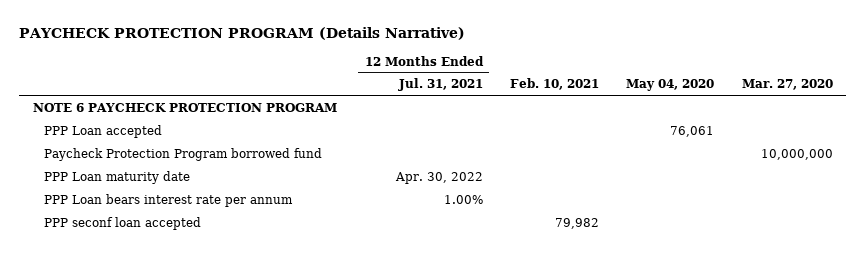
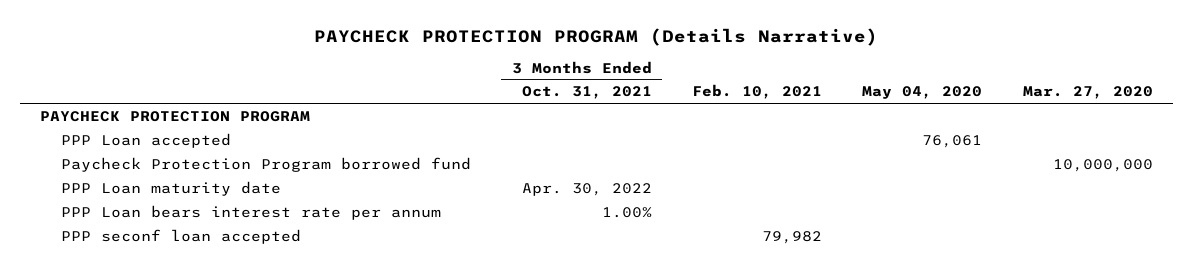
- | 12 Months Ended Jul. 31, 2021 | Feb. 10, 2021 | May 04, 2020 | Mar. 27, 2020
+ | 3 Months Ended Oct. 31, 2021 | Feb. 10, 2021 | May 04, 2020 | Mar. 27, 2020
- NOTE 6 PAYCHECK PROTECTION PROGRAM
+ PAYCHECK PROTECTION PROGRAM

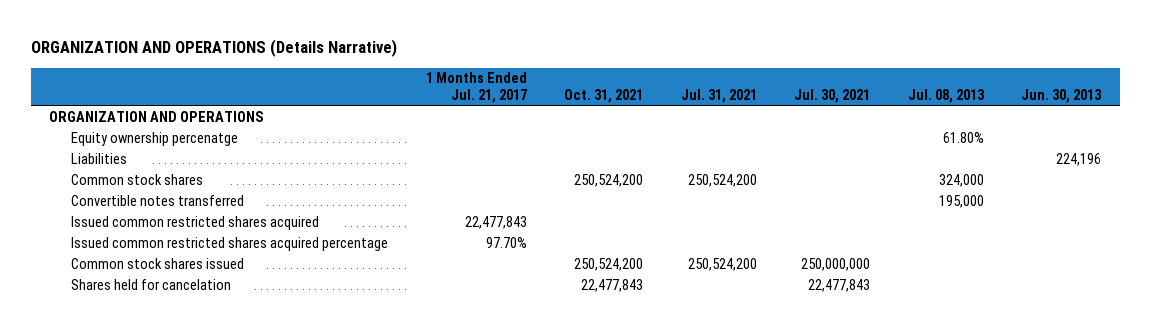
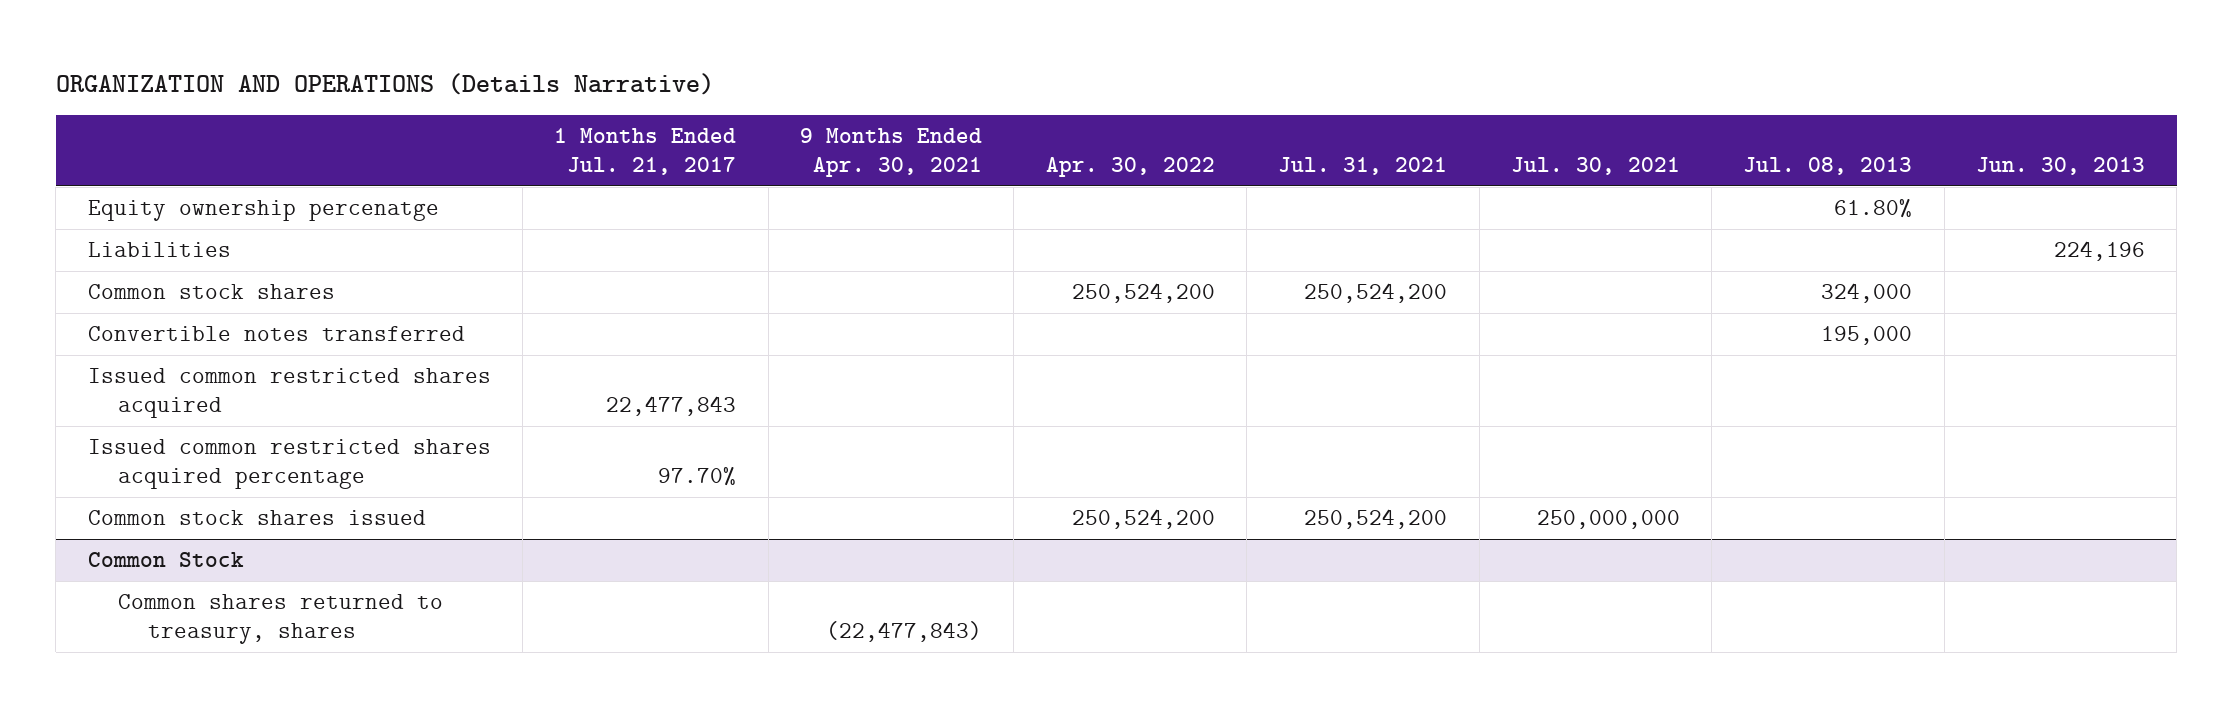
- | 1 Months Ended Jul. 21, 2017 | Oct. 31, 2021 | Jul. 31, 2021 | Jul. 30, 2021 | Jul. 08, 2013 | Jun. 30, 2013
+ | 1 Months Ended Jul. 21, 2017 | 9 Months Ended Apr. 30, 2021 | Apr. 30, 2022 | Jul. 31, 2021 | Jul. 30, 2021 | Jul. 08, 2013 | Jun. 30, 2013
- ORGANIZATION AND OPERATIONS
- Shares held for cancelation | | 22,477,843 | | 22,477,843 | |
+ Common Stock
+ Common shares returned to treasury, shares | | (22,477,843) | | | | |

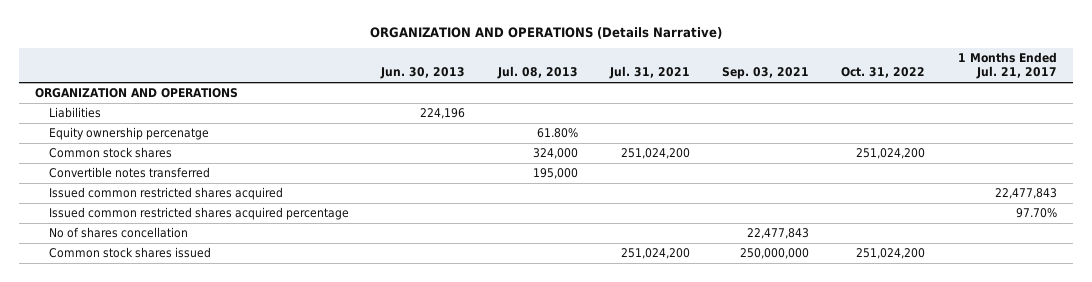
- | 1 Months Ended Jul. 21, 2017 | 9 Months Ended Apr. 30, 2021 | Apr. 30, 2022 | Jul. 31, 2021 | Jul. 30, 2021 | Jul. 08, 2013 | Jun. 30, 2013
+ | Jun. 30, 2013 | Jul. 08, 2013 | Jul. 31, 2021 | Sep. 03, 2021 | Oct. 31, 2022 | 1 Months Ended Jul. 21, 2017
+ ORGANIZATION AND OPERATIONS
- Common stock shares | | | 250,524,200 | 250,524,200 | | 324,000 |
moved down: Equity ownership percenatge | | 61.80% | | | |
+ Common stock shares | | 324,000 | 251,024,200 | | 251,024,200 |
- Common stock shares issued | | | 250,524,200 | 250,524,200 | 250,000,000 | |
- Common Stock
- Common shares returned to treasury, shares | | (22,477,843) | | | | |
+ No of shares concellation | | | | 22,477,843 | |
+ Common stock shares issued | | | 251,024,200 | 250,000,000 | 251,024,200 |

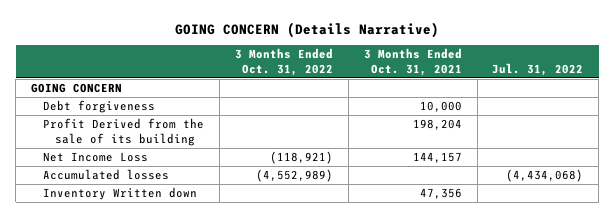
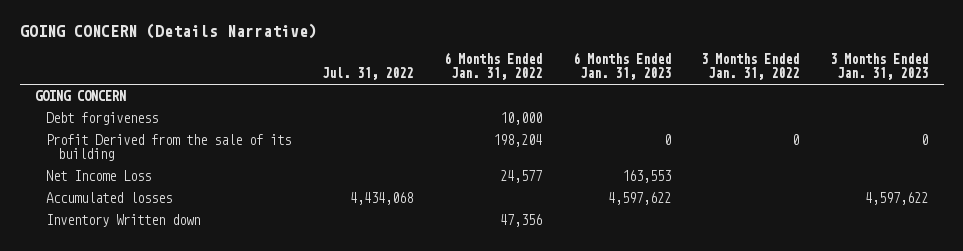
- | 3 Months Ended Oct. 31, 2022 | 3 Months Ended Oct. 31, 2021 | Jul. 31, 2022
+ | Jul. 31, 2022 | 6 Months Ended Jan. 31, 2022 | 6 Months Ended Jan. 31, 2023 | 3 Months Ended Jan. 31, 2022 | 3 Months Ended Jan. 31, 2023
- Accumulated losses | (4,552,989) | | (4,434,068)
+ Accumulated losses | 4,434,068 | | 4,597,622 | | 4,597,622

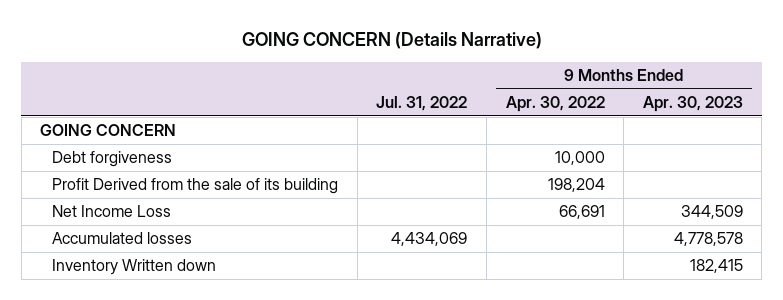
- | Jul. 31, 2022 | 6 Months Ended Jan. 31, 2022 | 6 Months Ended Jan. 31, 2023 | 3 Months Ended Jan. 31, 2022 | 3 Months Ended Jan. 31, 2023
+ | Jul. 31, 2022 | 9 Months Ended Apr. 30, 2022 | 9 Months Ended Apr. 30, 2023
- Accumulated losses | 4,434,068 | | 4,597,622 | | 4,597,622
+ Accumulated losses | 4,434,069 | | 4,778,578

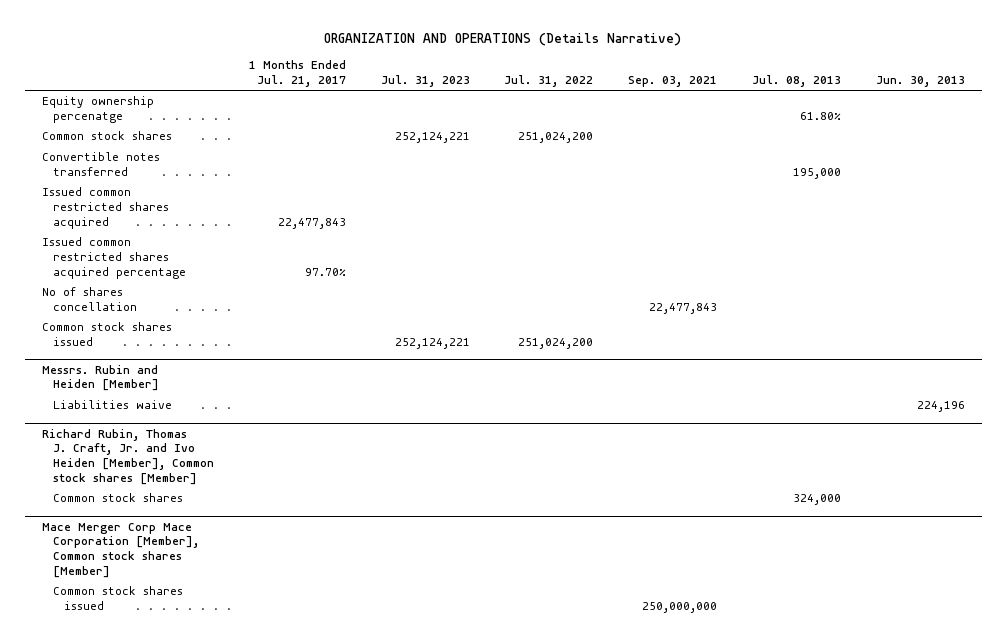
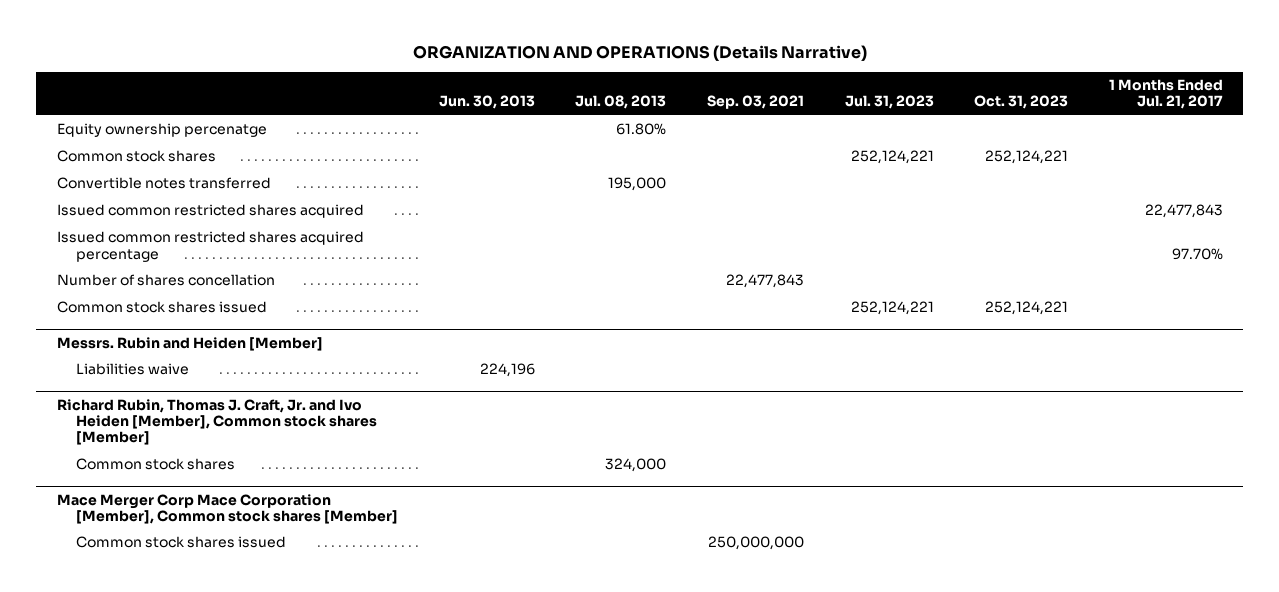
- | 1 Months Ended Jul. 21, 2017 | Jul. 31, 2023 | Jul. 31, 2022 | Sep. 03, 2021 | Jul. 08, 2013 | Jun. 30, 2013
+ | Jun. 30, 2013 | Jul. 08, 2013 | Sep. 03, 2021 | Jul. 31, 2023 | Oct. 31, 2023 | 1 Months Ended Jul. 21, 2017
- No of shares concellation | | | | 22,477,843 | |
+ Number of shares concellation | | | 22,477,843 | | |

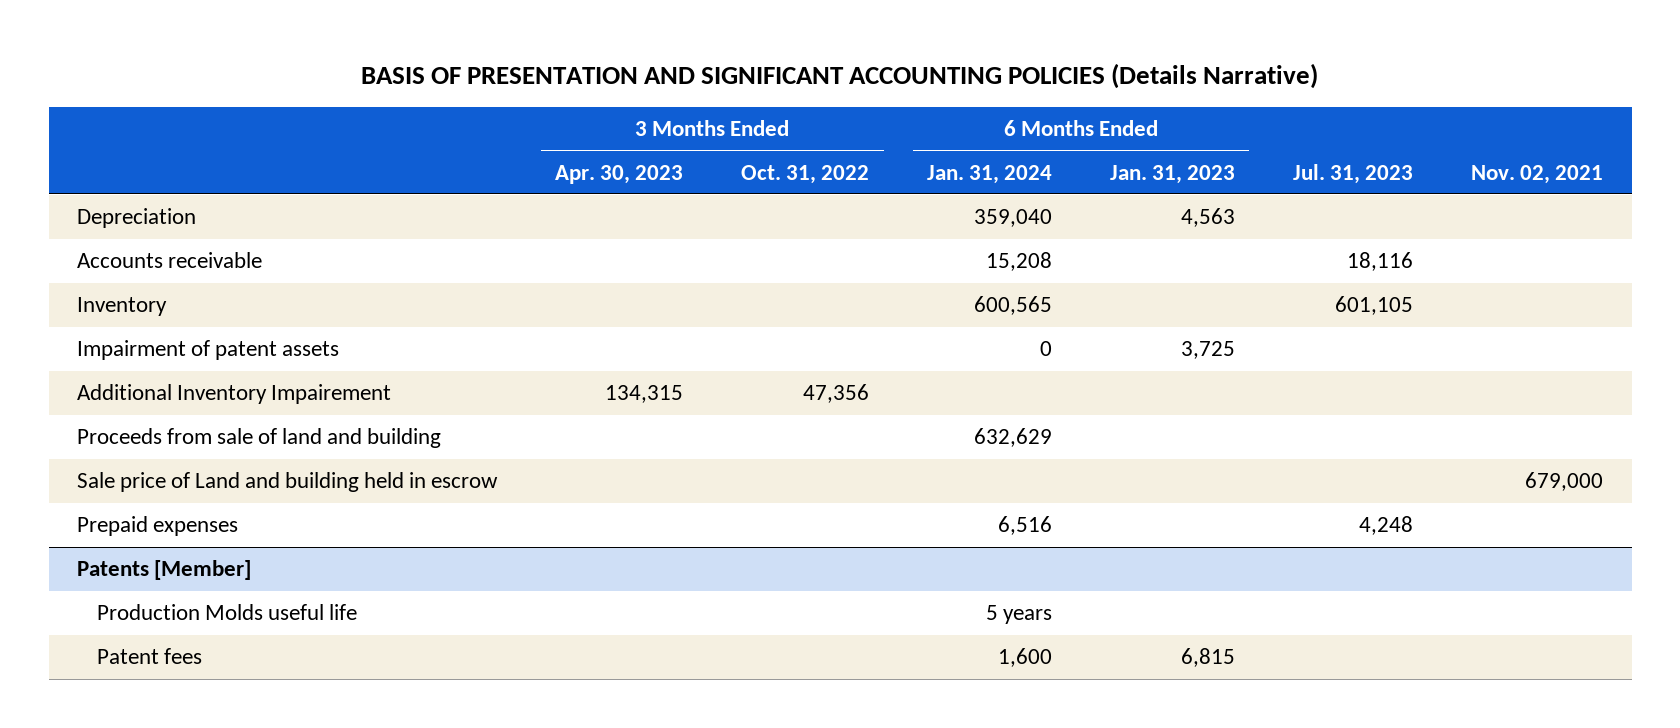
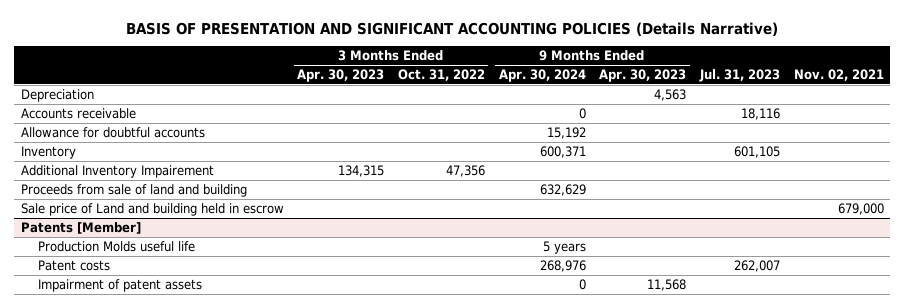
- | 3 Months Ended Apr. 30, 2023 | 3 Months Ended Oct. 31, 2022 | 6 Months Ended Jan. 31, 2024 | 6 Months Ended Jan. 31, 2023 | Jul. 31, 2023 | Nov. 02, 2021
+ | 3 Months Ended Apr. 30, 2023 | 3 Months Ended Oct. 31, 2022 | 9 Months Ended Apr. 30, 2024 | 9 Months Ended Apr. 30, 2023 | Jul. 31, 2023 | Nov. 02, 2021
+ Allowance for doubtful accounts | | | 15,192 | | |
- Impairment of patent assets | | | 0 | 3,725 | |
- Prepaid expenses | | | 6,516 | | 4,248 |
@ Patents [Member]
- Patent fees | | | 1,600 | 6,815 | |
+ Patent costs | | | 268,976 | | 262,007 |
+ Impairment of patent assets | | | 0 | 11,568 | |

